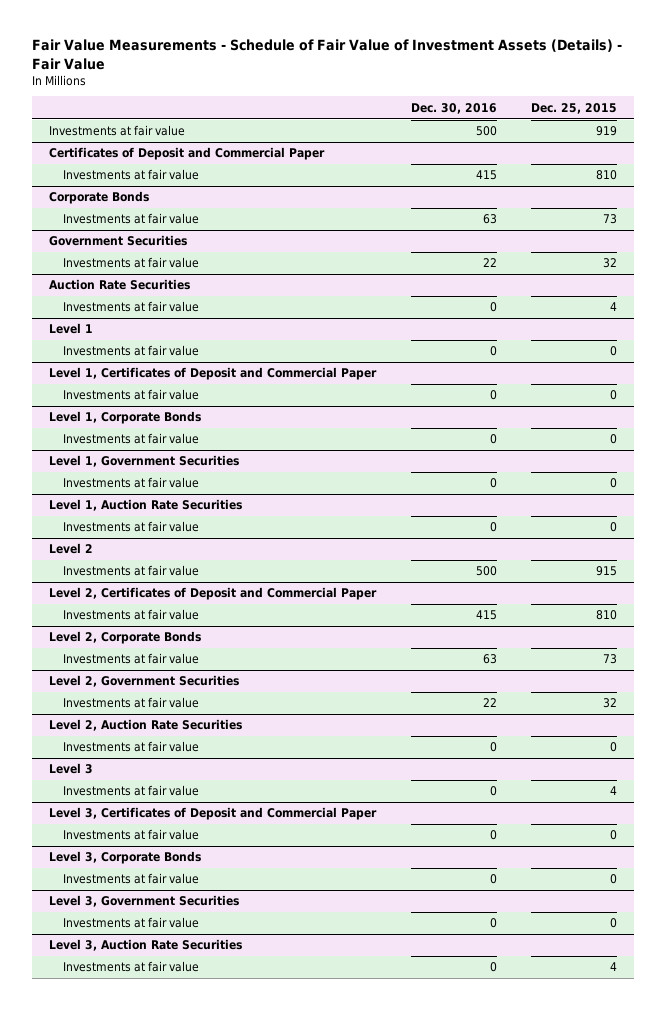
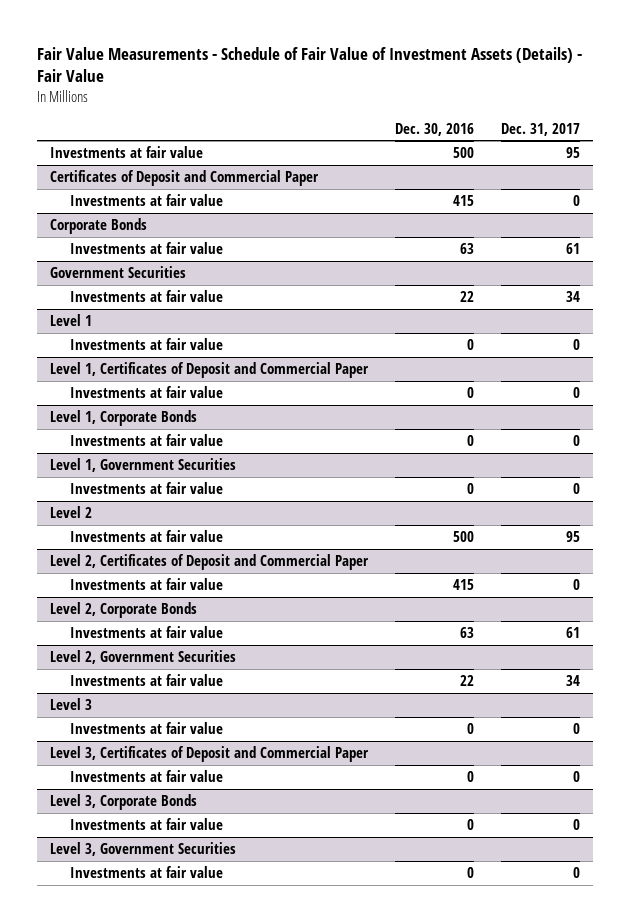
- | Dec. 30, 2016 | Dec. 25, 2015
+ | Dec. 30, 2016 | Dec. 31, 2017
- Auction Rate Securities
- Investments at fair value | 0 | 4
- Level 1, Auction Rate Securities
- Investments at fair value | 0 | 0
- Level 2, Auction Rate Securities
- Investments at fair value | 0 | 0
- Level 3, Auction Rate Securities
- Investments at fair value | 0 | 4

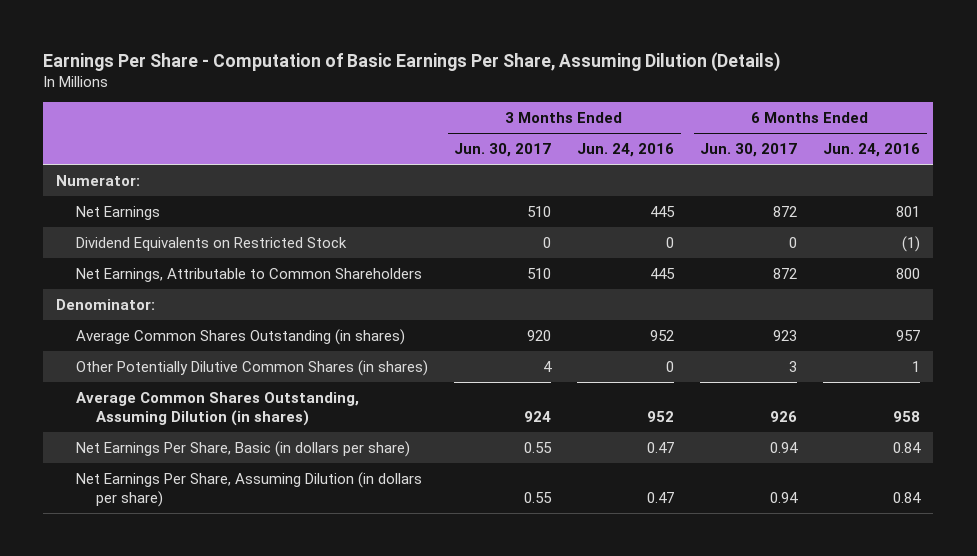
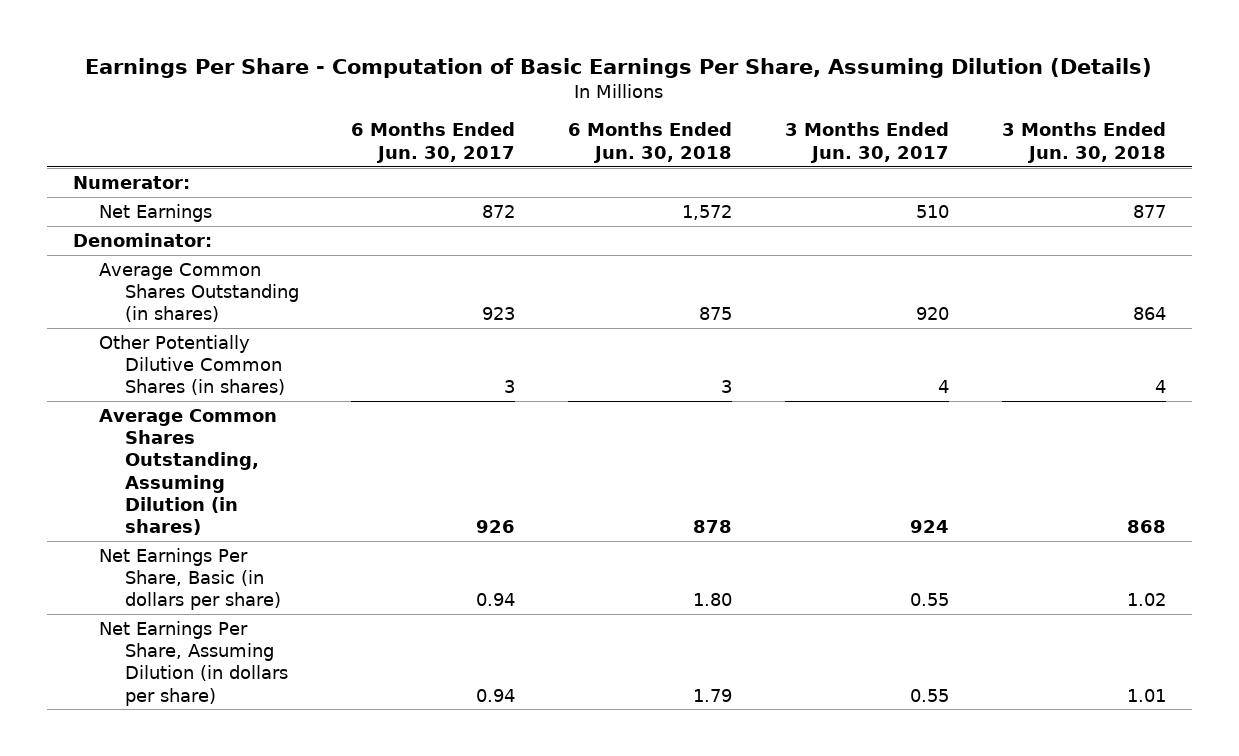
- | 3 Months Ended Jun. 30, 2017 | 3 Months Ended Jun. 24, 2016 | 6 Months Ended Jun. 30, 2017 | 6 Months Ended Jun. 24, 2016
+ | 6 Months Ended Jun. 30, 2017 | 6 Months Ended Jun. 30, 2018 | 3 Months Ended Jun. 30, 2017 | 3 Months Ended Jun. 30, 2018
- Dividend Equivalents on Restricted Stock | 0 | 0 | 0 | (1)
- Net Earnings, Attributable to Common Shareholders | 510 | 445 | 872 | 800

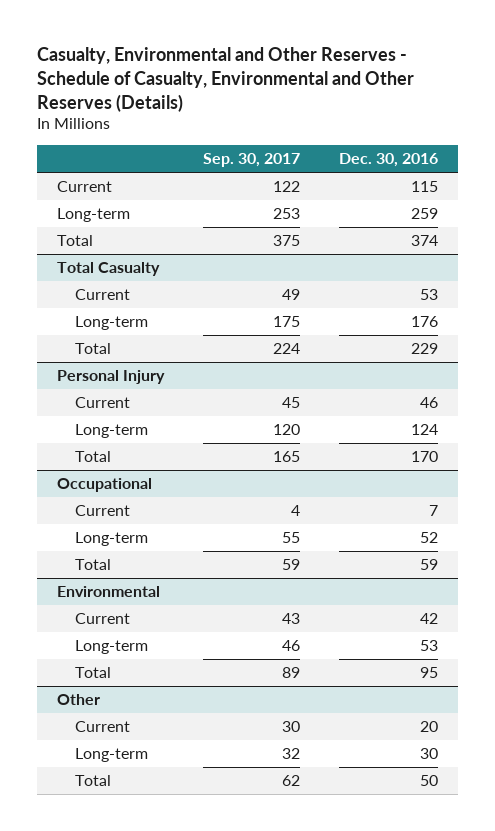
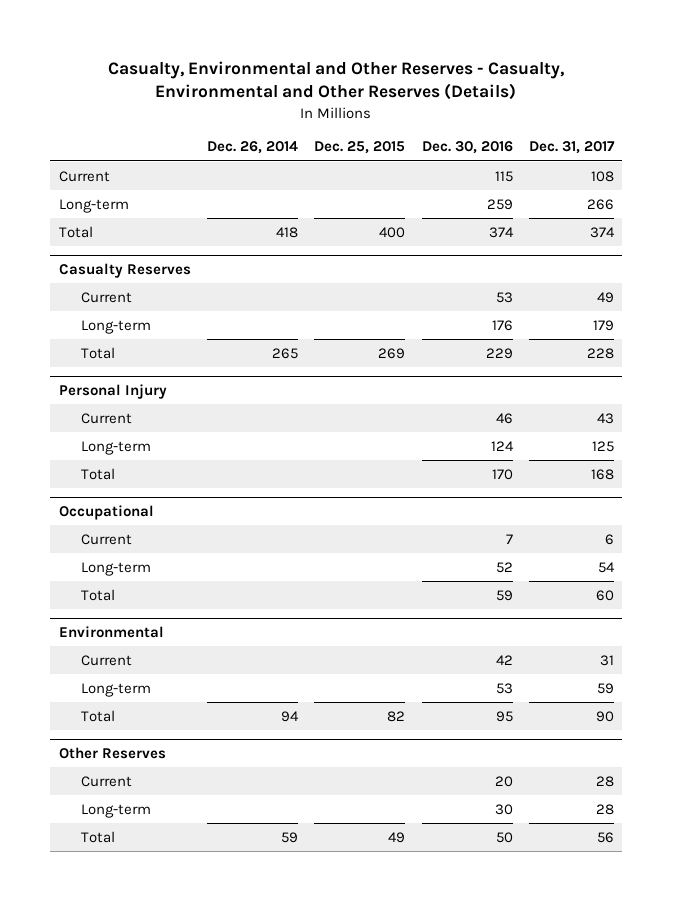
- Casualty, Environmental and Other Reserves - Schedule of Casualty, Environmental and Other Reserves (Details)
+ Casualty, Environmental and Other Reserves - Casualty, Environmental and Other Reserves (Details)
- | Sep. 30, 2017 | Dec. 30, 2016
+ | Dec. 26, 2014 | Dec. 25, 2015 | Dec. 30, 2016 | Dec. 31, 2017
- Total Casualty
+ Casualty Reserves
- Other
+ Other Reserves

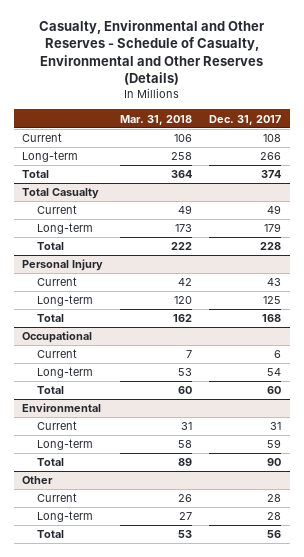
- Casualty, Environmental and Other Reserves - Casualty, Environmental and Other Reserves (Details)
+ Casualty, Environmental and Other Reserves - Schedule of Casualty, Environmental and Other Reserves (Details)
- | Dec. 26, 2014 | Dec. 25, 2015 | Dec. 30, 2016 | Dec. 31, 2017
+ | Mar. 31, 2018 | Dec. 31, 2017
- Casualty Reserves
+ Total Casualty
- Other Reserves
+ Other

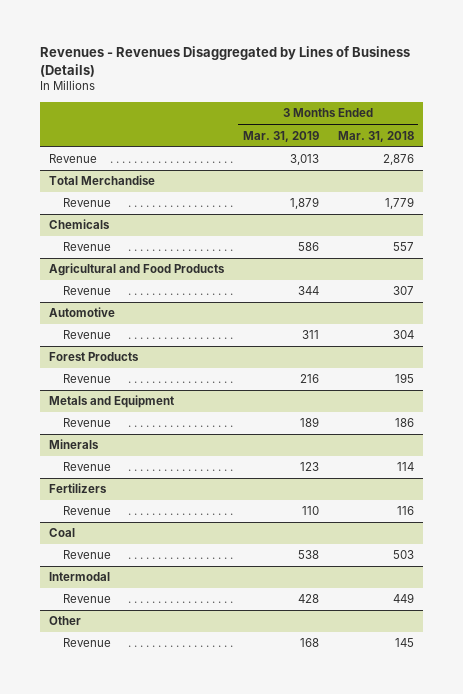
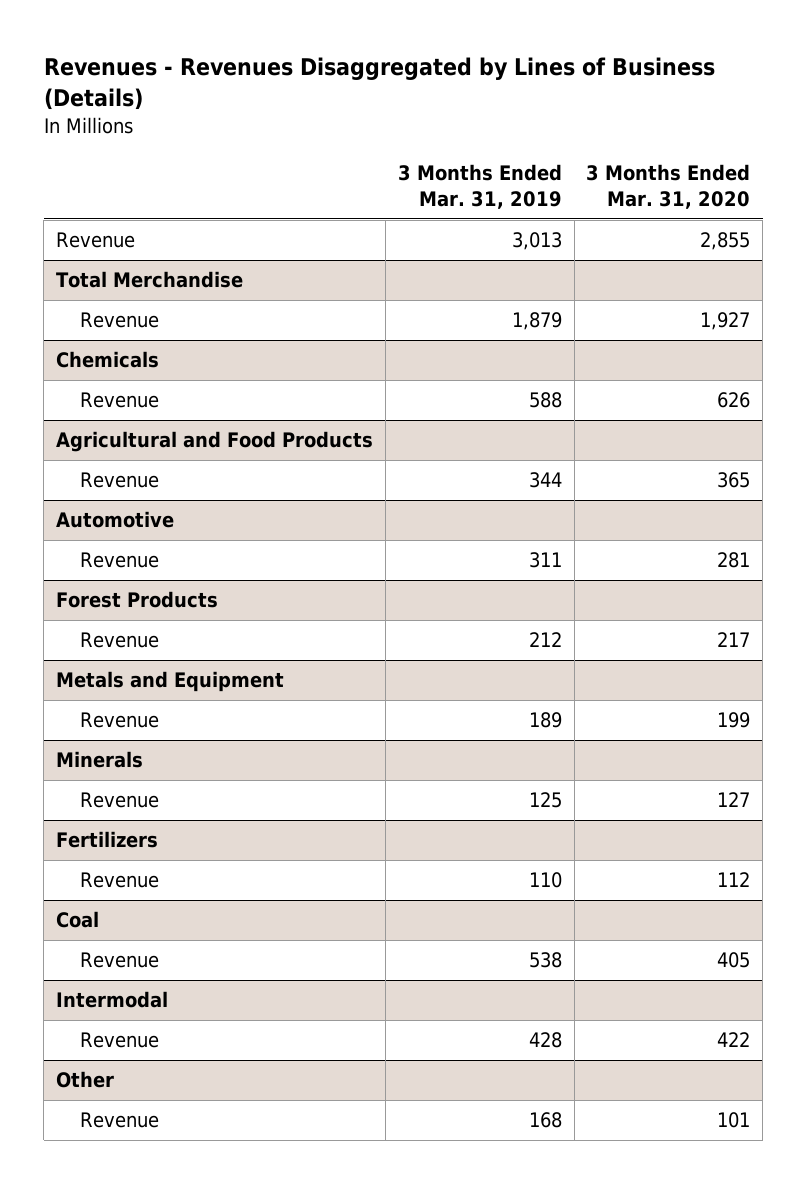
- | 3 Months Ended Mar. 31, 2019 | 3 Months Ended Mar. 31, 2018
+ | 3 Months Ended Mar. 31, 2019 | 3 Months Ended Mar. 31, 2020
@ Chemicals
- Revenue | 586 | 557
+ Revenue | 588 | 626
@ Forest Products
- Revenue | 216 | 195
+ Revenue | 212 | 217
@ Minerals
- Revenue | 123 | 114
+ Revenue | 125 | 127

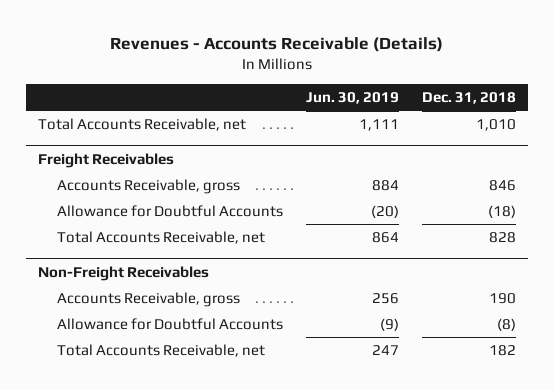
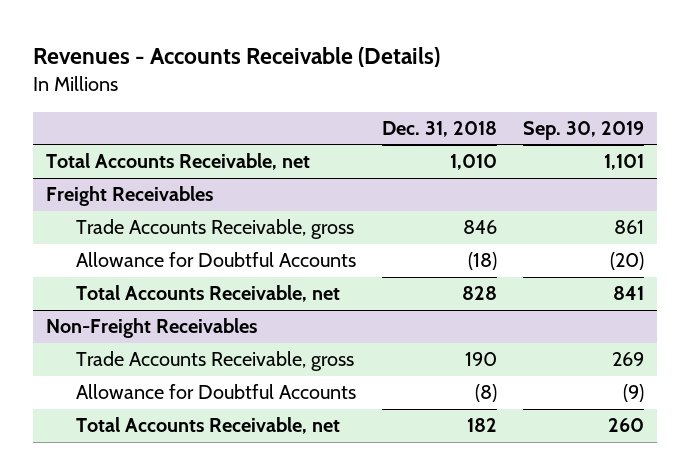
- | Jun. 30, 2019 | Dec. 31, 2018
+ | Dec. 31, 2018 | Sep. 30, 2019
@ Freight Receivables
- Accounts Receivable, gross | 884 | 846
+ Trade Accounts Receivable, gross | 846 | 861
@ Non-Freight Receivables
- Accounts Receivable, gross | 256 | 190
+ Trade Accounts Receivable, gross | 190 | 269

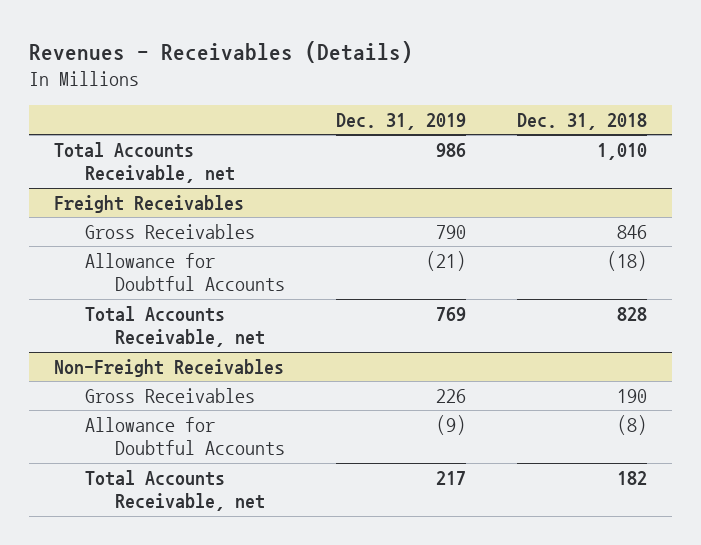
- Revenues - Accounts Receivable (Details)
+ Revenues - Receivables (Details)
- | Dec. 31, 2018 | Sep. 30, 2019
+ | Dec. 31, 2019 | Dec. 31, 2018
@ Freight Receivables
- Trade Accounts Receivable, gross | 846 | 861
+ Gross Receivables | 790 | 846
@ Non-Freight Receivables
- Trade Accounts Receivable, gross | 190 | 269
+ Gross Receivables | 226 | 190

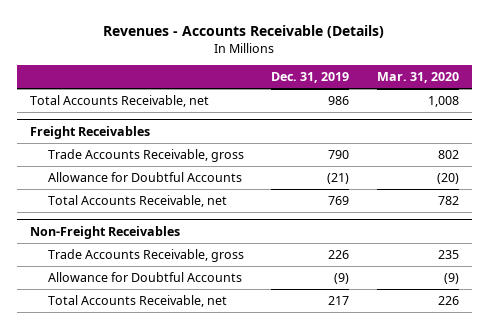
- Revenues - Receivables (Details)
+ Revenues - Accounts Receivable (Details)
- | Dec. 31, 2019 | Dec. 31, 2018
+ | Dec. 31, 2019 | Mar. 31, 2020
@ Freight Receivables
- Gross Receivables | 790 | 846
+ Trade Accounts Receivable, gross | 790 | 802
@ Non-Freight Receivables
- Gross Receivables | 226 | 190
+ Trade Accounts Receivable, gross | 226 | 235

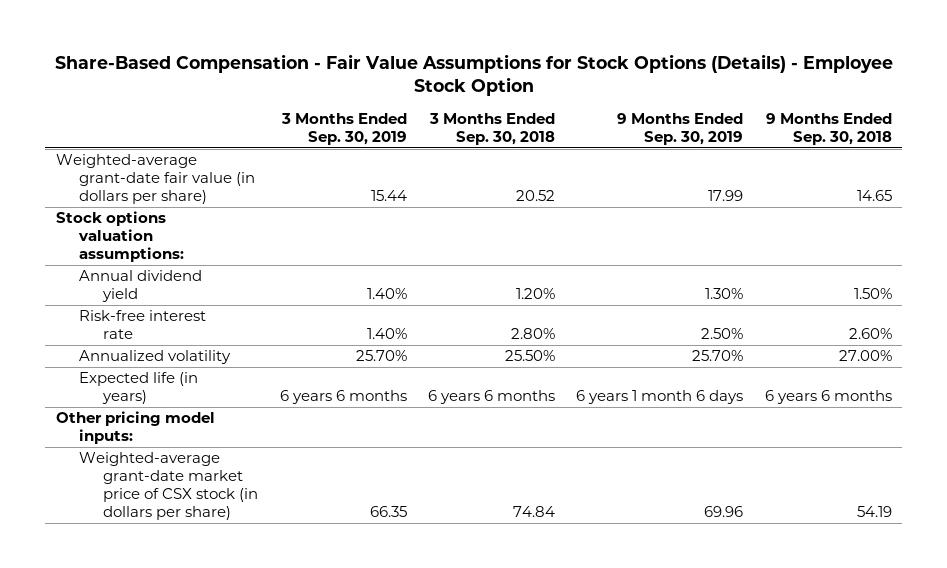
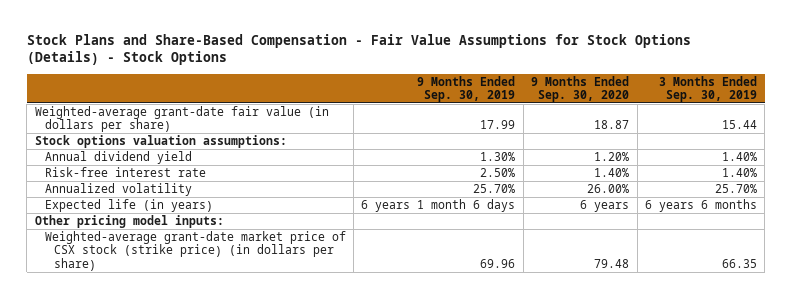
- Share-Based Compensation - Fair Value Assumptions for Stock Options (Details) - Employee Stock Option
+ Stock Plans and Share-Based Compensation - Fair Value Assumptions for Stock Options (Details) - Stock Options
- | 3 Months Ended Sep. 30, 2019 | 3 Months Ended Sep. 30, 2018 | 9 Months Ended Sep. 30, 2019 | 9 Months Ended Sep. 30, 2018
+ | 9 Months Ended Sep. 30, 2019 | 9 Months Ended Sep. 30, 2020 | 3 Months Ended Sep. 30, 2019
- Weighted-average grant-date market price of CSX stock (in dollars per share) | 66.35 | 74.84 | 69.96 | 54.19
+ Weighted-average grant-date market price of CSX stock (strike price) (in dollars per share) | 69.96 | 79.48 | 66.35

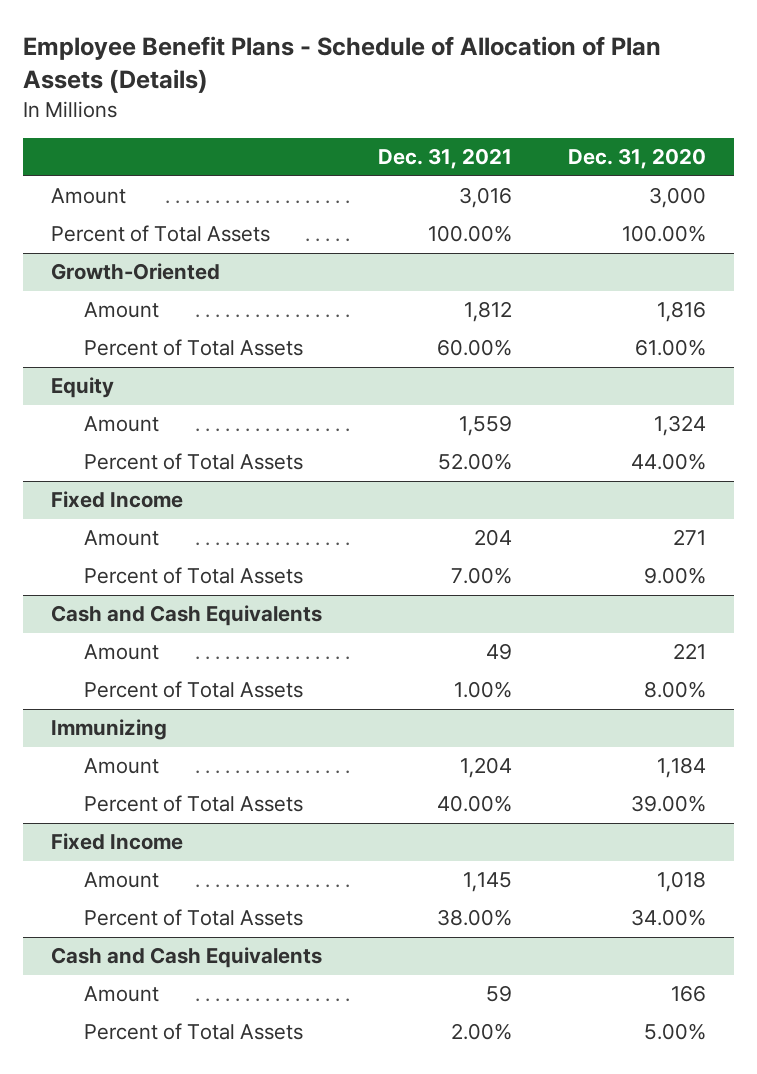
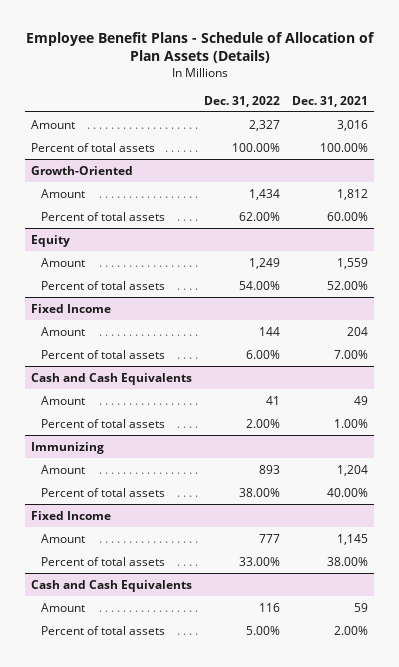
- | Dec. 31, 2021 | Dec. 31, 2020
+ | Dec. 31, 2022 | Dec. 31, 2021
- Percent of Total Assets | 100.00% | 100.00%
+ Percent of total assets | 100.00% | 100.00%
@ Growth-Oriented
- Percent of Total Assets | 60.00% | 61.00%
+ Percent of total assets | 62.00% | 60.00%
@ Equity
- Percent of Total Assets | 52.00% | 44.00%
+ Percent of total assets | 54.00% | 52.00%
@ Fixed Income
- Percent of Total Assets | 7.00% | 9.00%
+ Percent of total assets | 6.00% | 7.00%
@ Cash and Cash Equivalents
- Percent of Total Assets | 1.00% | 8.00%
+ Percent of total assets | 2.00% | 1.00%
@ Immunizing
- Percent of Total Assets | 40.00% | 39.00%
+ Percent of total assets | 38.00% | 40.00%
@ Fixed Income
- Percent of Total Assets | 38.00% | 34.00%
+ Percent of total assets | 33.00% | 38.00%
@ Cash and Cash Equivalents
- Percent of Total Assets | 2.00% | 5.00%
+ Percent of total assets | 5.00% | 2.00%

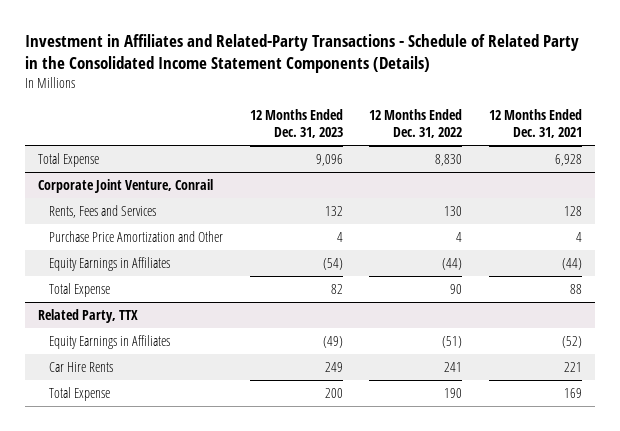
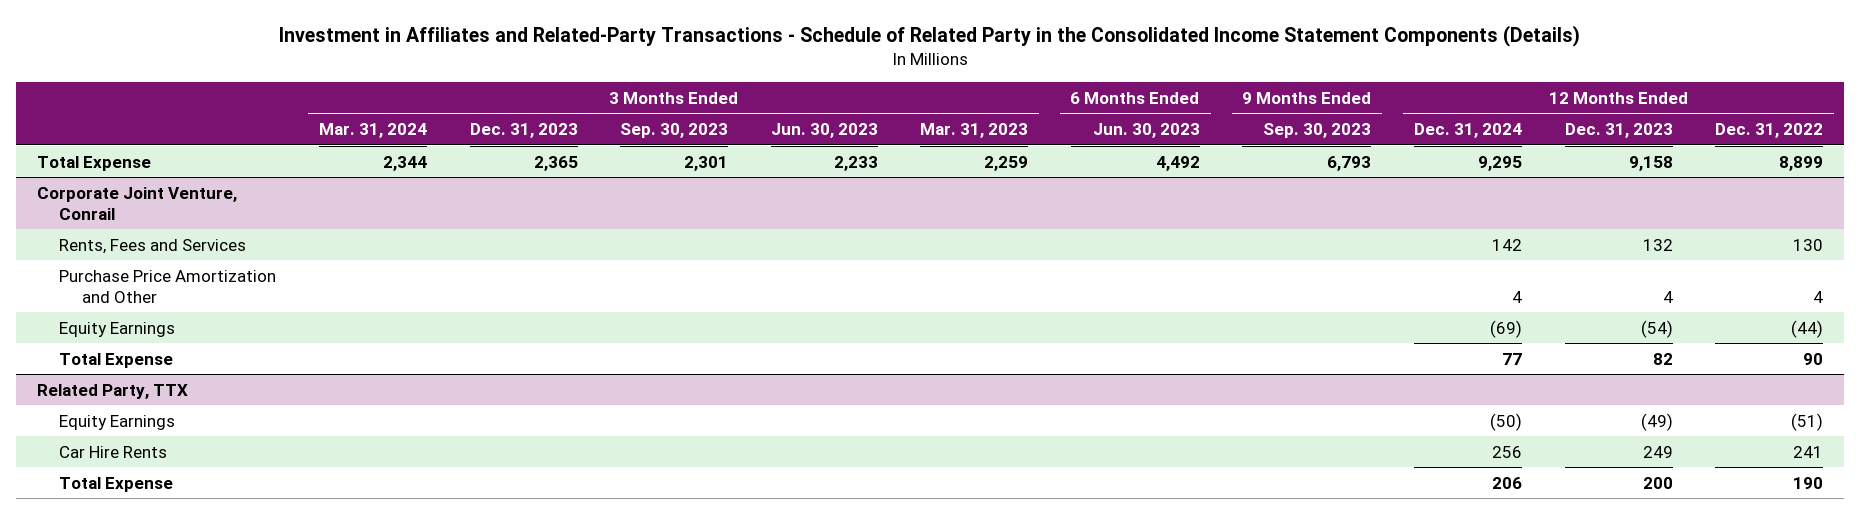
- | 12 Months Ended Dec. 31, 2023 | 12 Months Ended Dec. 31, 2022 | 12 Months Ended Dec. 31, 2021
+ | 3 Months Ended Mar. 31, 2024 | 3 Months Ended Dec. 31, 2023 | 3 Months Ended Sep. 30, 2023 | 3 Months Ended Jun. 30, 2023 | 3 Months Ended Mar. 31, 2023 | 6 Months Ended Jun. 30, 2023 | 9 Months Ended Sep. 30, 2023 | 12 Months Ended Dec. 31, 2024 | 12 Months Ended Dec. 31, 2023 | 12 Months Ended Dec. 31, 2022
- Total Expense | 9,096 | 8,830 | 6,928
+ Total Expense | 2,344 | 2,365 | 2,301 | 2,233 | 2,259 | 4,492 | 6,793 | 9,295 | 9,158 | 8,899
@ Corporate Joint Venture, Conrail
- Equity Earnings in Affiliates | (54) | (44) | (44)
+ Equity Earnings | | | | | | | | (69) | (54) | (44)
@ Related Party, TTX
- Equity Earnings in Affiliates | (49) | (51) | (52)
+ Equity Earnings | | | | | | | | (50) | (49) | (51)

